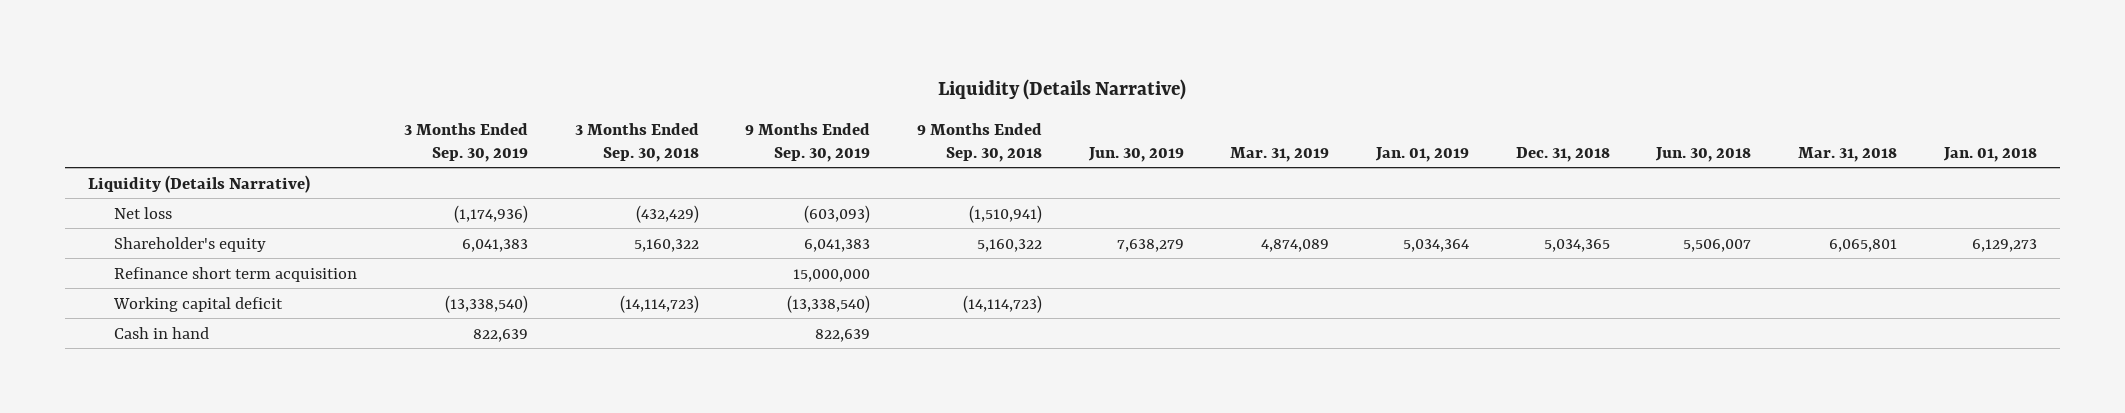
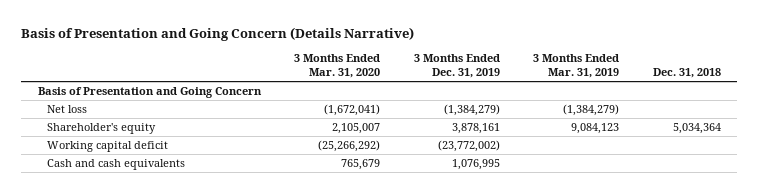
- Liquidity (Details Narrative)
+ Basis of Presentation and Going Concern (Details Narrative)
- | 3 Months Ended Sep. 30, 2019 | 3 Months Ended Sep. 30, 2018 | 9 Months Ended Sep. 30, 2019 | 9 Months Ended Sep. 30, 2018 | Jun. 30, 2019 | Mar. 31, 2019 | Jan. 01, 2019 | Dec. 31, 2018 | Jun. 30, 2018 | Mar. 31, 2018 | Jan. 01, 2018
+ | 3 Months Ended Mar. 31, 2020 | 3 Months Ended Dec. 31, 2019 | 3 Months Ended Mar. 31, 2019 | Dec. 31, 2018
- Liquidity (Details Narrative)
+ Basis of Presentation and Going Concern
- Shareholder's equity | 6,041,383 | 5,160,322 | 6,041,383 | 5,160,322 | 7,638,279 | 4,874,089 | 5,034,364 | 5,034,365 | 5,506,007 | 6,065,801 | 6,129,273
- Refinance short term acquisition | | | 15,000,000 | | | | | | | |
+ Shareholder's equity | 2,105,007 | 3,878,161 | 9,084,123 | 5,034,364
- Cash in hand | 822,639 | | 822,639 | | | | | | | |
+ Cash and cash equivalents | 765,679 | 1,076,995 | |

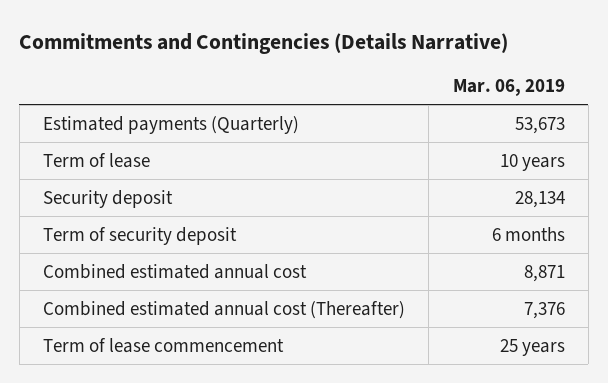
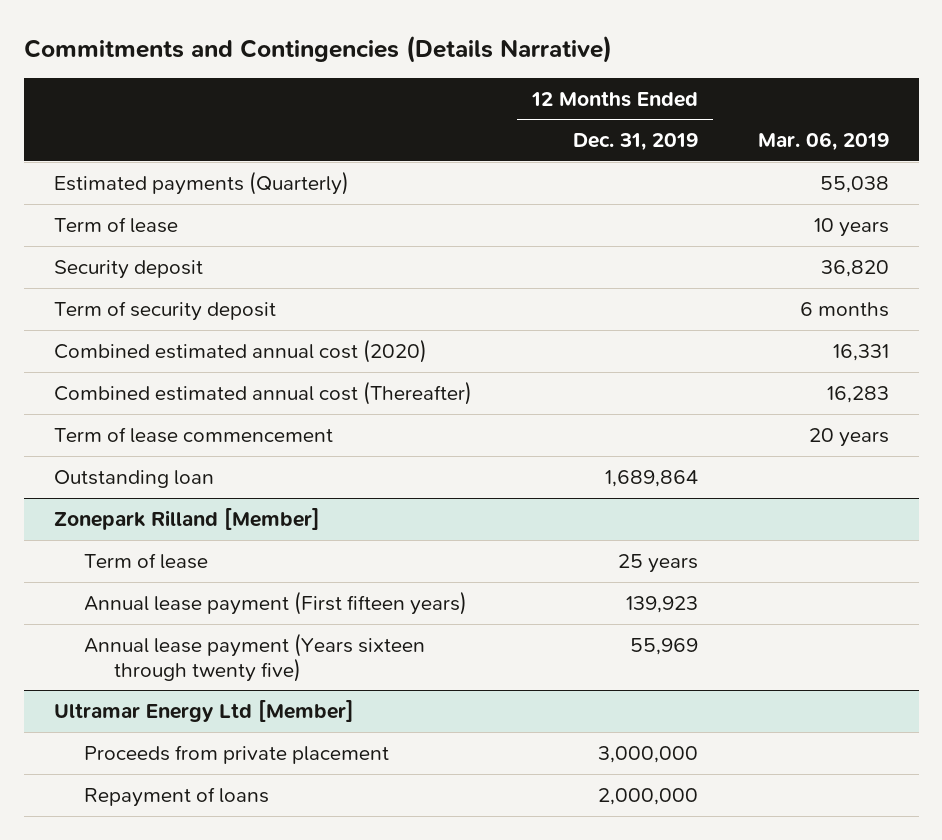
- | Mar. 06, 2019
+ | 12 Months Ended Dec. 31, 2019 | Mar. 06, 2019
- Estimated payments (Quarterly) | 53,673
+ Estimated payments (Quarterly) | | 55,038
- Security deposit | 28,134
+ Security deposit | | 36,820
- Combined estimated annual cost | 8,871
- Combined estimated annual cost (Thereafter) | 7,376
- Term of lease commencement | 25 years
+ Combined estimated annual cost (2020) | | 16,331
+ Combined estimated annual cost (Thereafter) | | 16,283
+ Term of lease commencement | | 20 years
+ Outstanding loan | 1,689,864 |
+ Zonepark Rilland [Member]
+ Term of lease | 25 years |
+ Annual lease payment (First fifteen years) | 139,923 |
+ Annual lease payment (Years sixteen through twenty five) | 55,969 |
+ Ultramar Energy Ltd [Member]
+ Proceeds from private placement | 3,000,000 |
+ Repayment of loans | 2,000,000 |

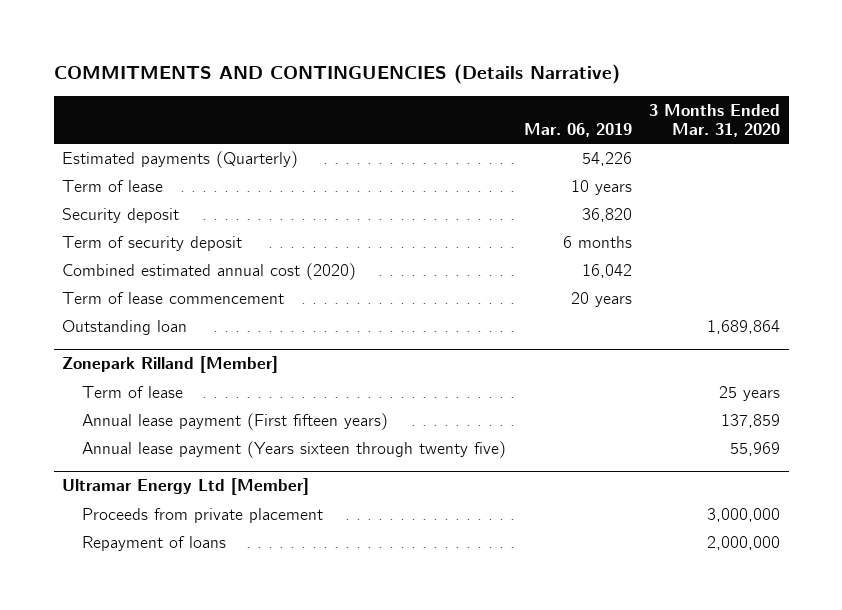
- Commitments and Contingencies (Details Narrative)
+ COMMITMENTS AND CONTINGUENCIES (Details Narrative)
- | 12 Months Ended Dec. 31, 2019 | Mar. 06, 2019
+ | Mar. 06, 2019 | 3 Months Ended Mar. 31, 2020
- Estimated payments (Quarterly) | | 55,038
+ Estimated payments (Quarterly) | 54,226 |
- Combined estimated annual cost (2020) | | 16,331
- Combined estimated annual cost (Thereafter) | | 16,283
+ Combined estimated annual cost (2020) | 16,042 |

